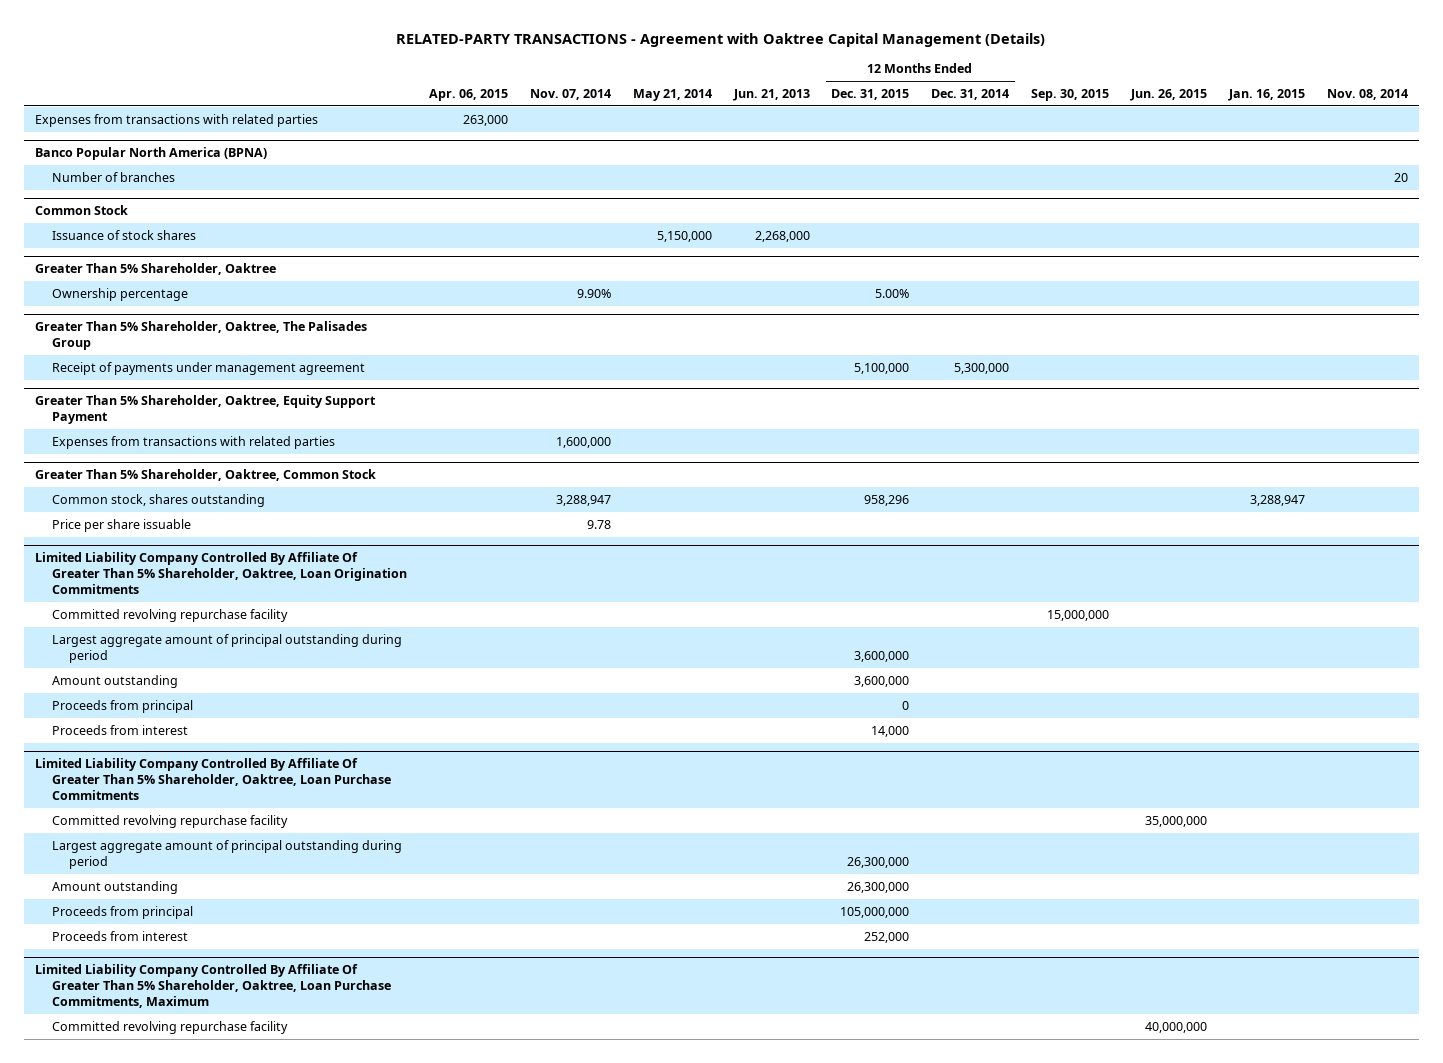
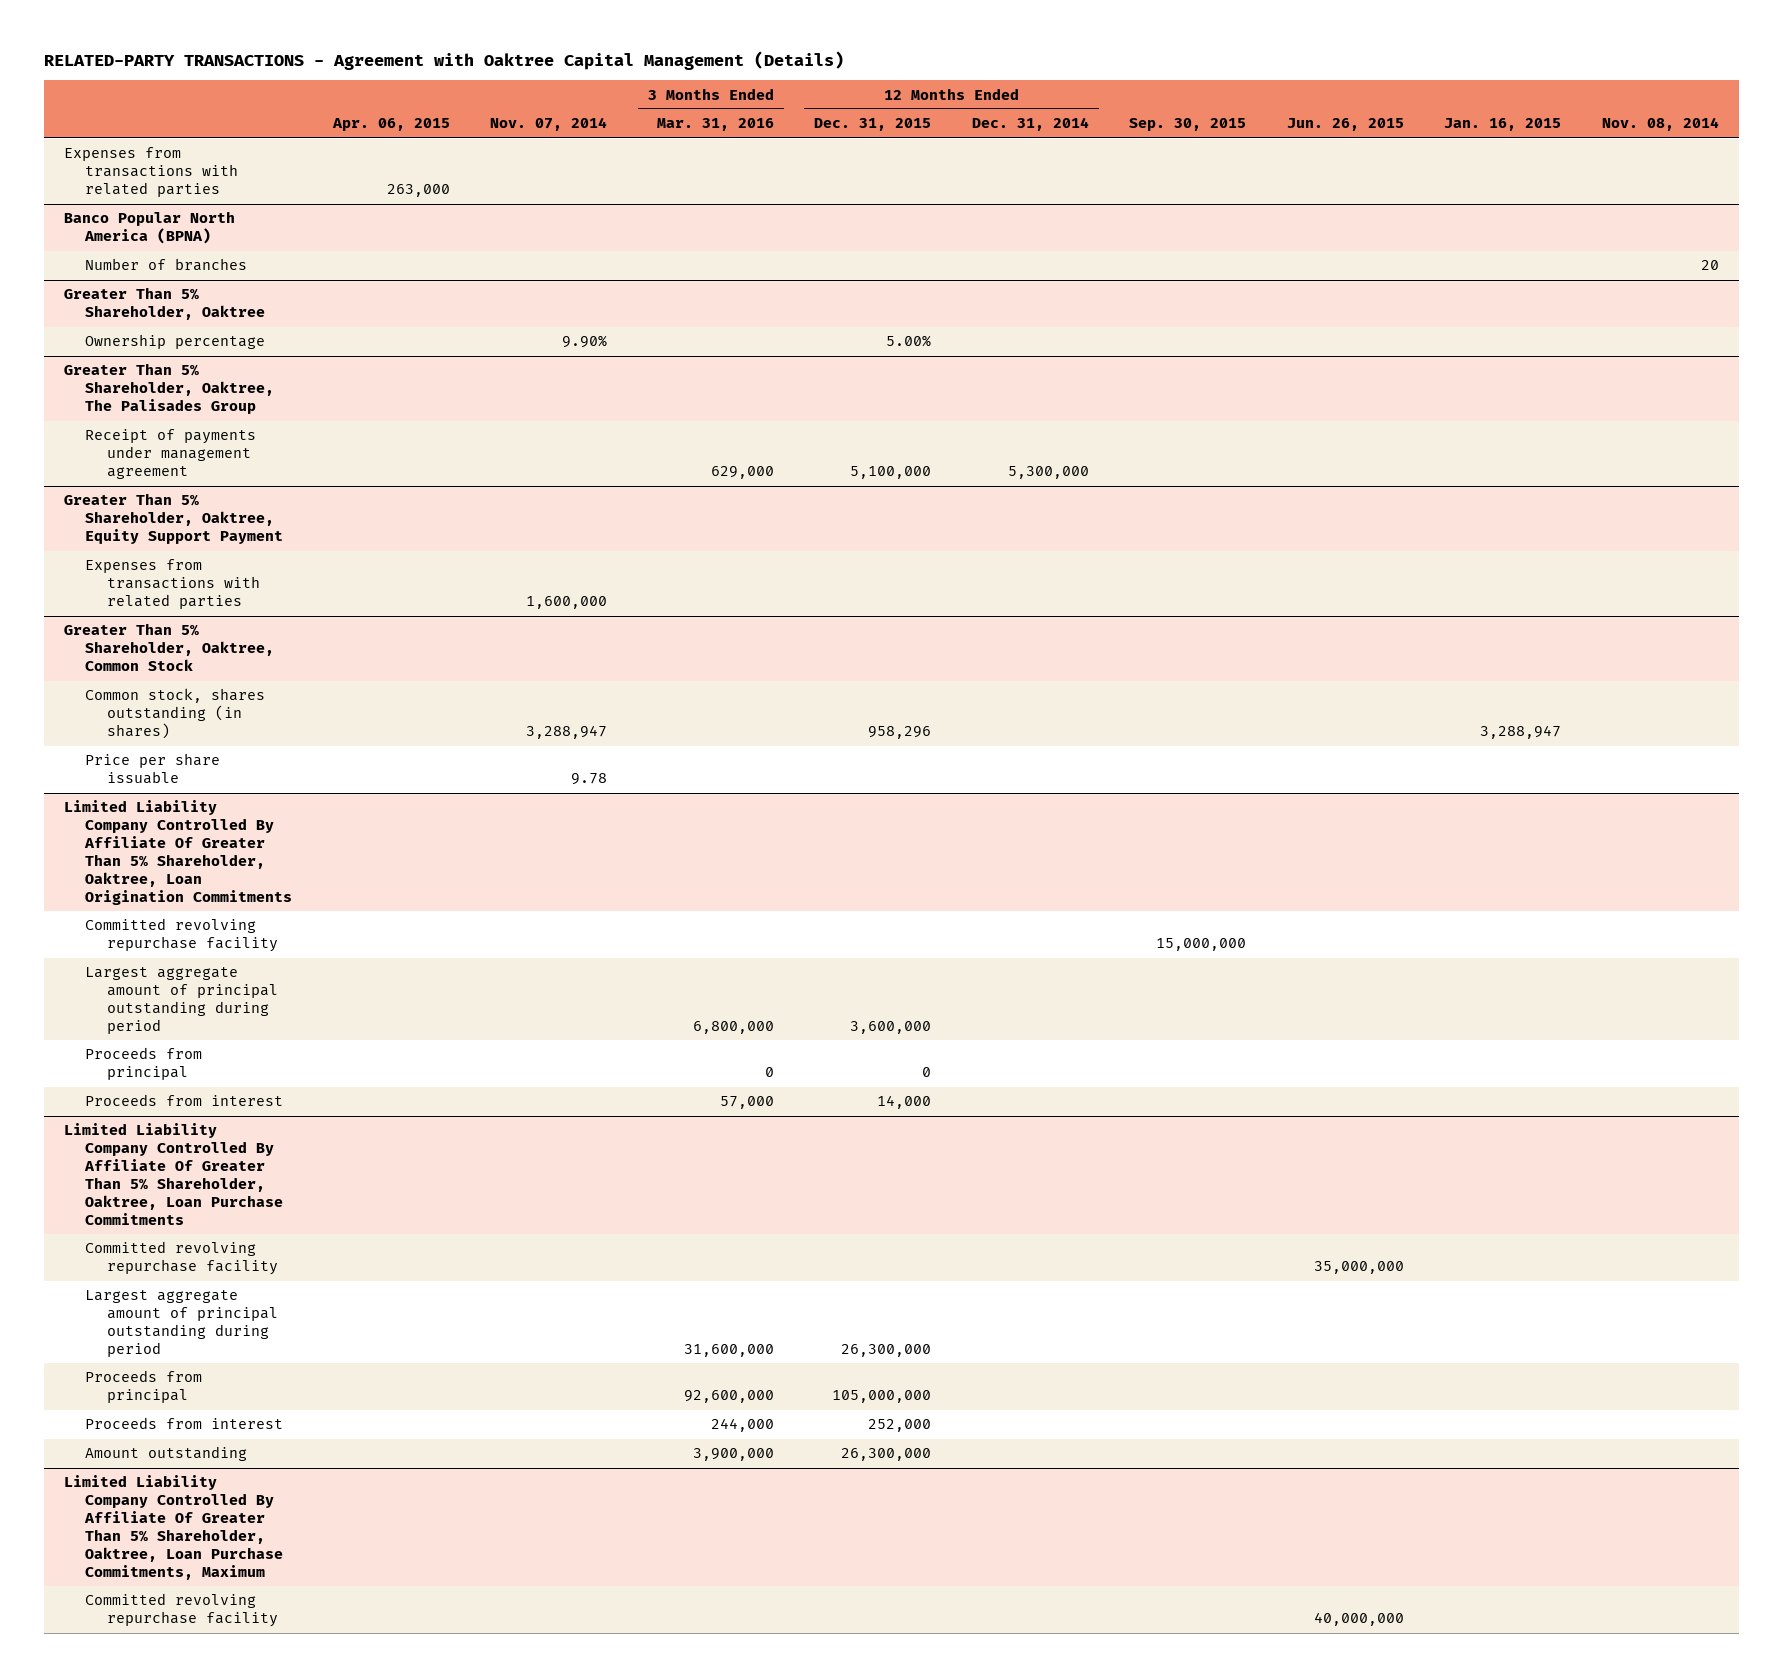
- | Apr. 06, 2015 | Nov. 07, 2014 | May 21, 2014 | Jun. 21, 2013 | 12 Months Ended Dec. 31, 2015 | 12 Months Ended Dec. 31, 2014 | Sep. 30, 2015 | Jun. 26, 2015 | Jan. 16, 2015 | Nov. 08, 2014
+ | Apr. 06, 2015 | Nov. 07, 2014 | 3 Months Ended Mar. 31, 2016 | 12 Months Ended Dec. 31, 2015 | 12 Months Ended Dec. 31, 2014 | Sep. 30, 2015 | Jun. 26, 2015 | Jan. 16, 2015 | Nov. 08, 2014
- Common Stock
- Issuance of stock shares | | | 5,150,000 | 2,268,000 | | | | | |
@ Greater Than 5% Shareholder, Oaktree, Common Stock
- Common stock, shares outstanding | | 3,288,947 | | | 958,296 | | | | 3,288,947 |
+ Common stock, shares outstanding (in shares) | | 3,288,947 | | 958,296 | | | | 3,288,947 |
@ Limited Liability Company Controlled By Affiliate Of Greater Than 5% Shareholder, Oaktree, Loan Origination Commitments
- Amount outstanding | | | | | 3,600,000 | | | | |
@ Limited Liability Company Controlled By Affiliate Of Greater Than 5% Shareholder, Oaktree, Loan Purchase Commitments
moved down: Amount outstanding | | | 3,900,000 | 26,300,000 | | | | |

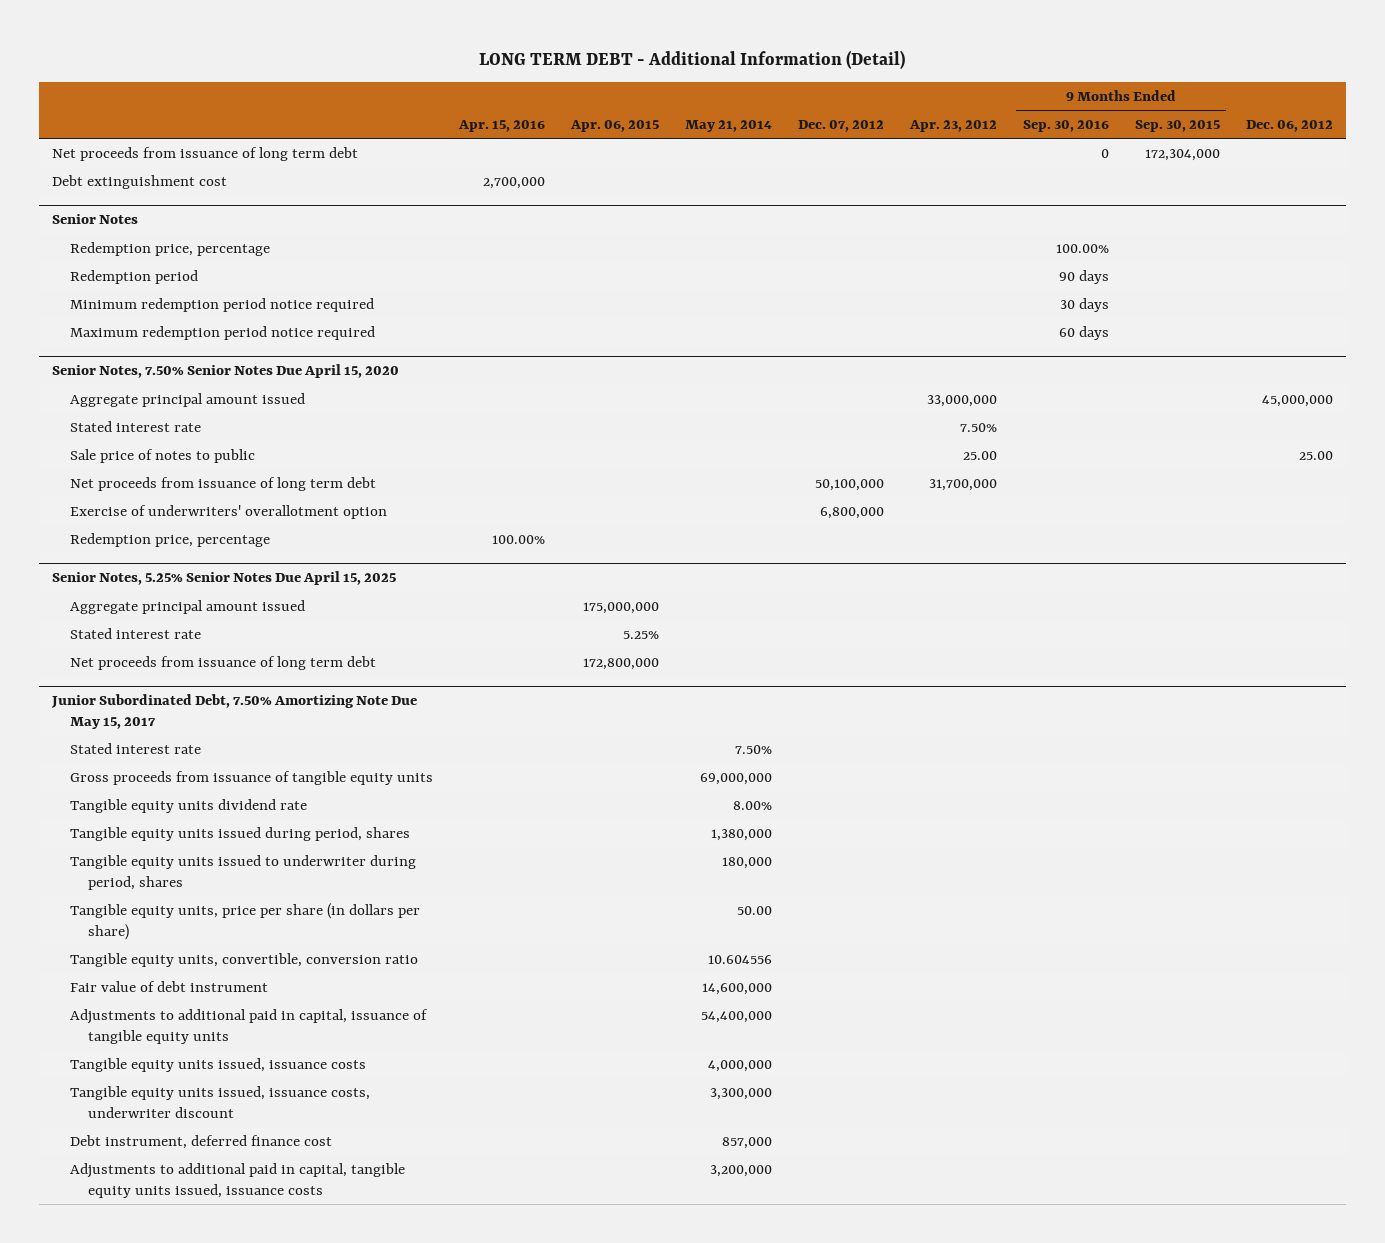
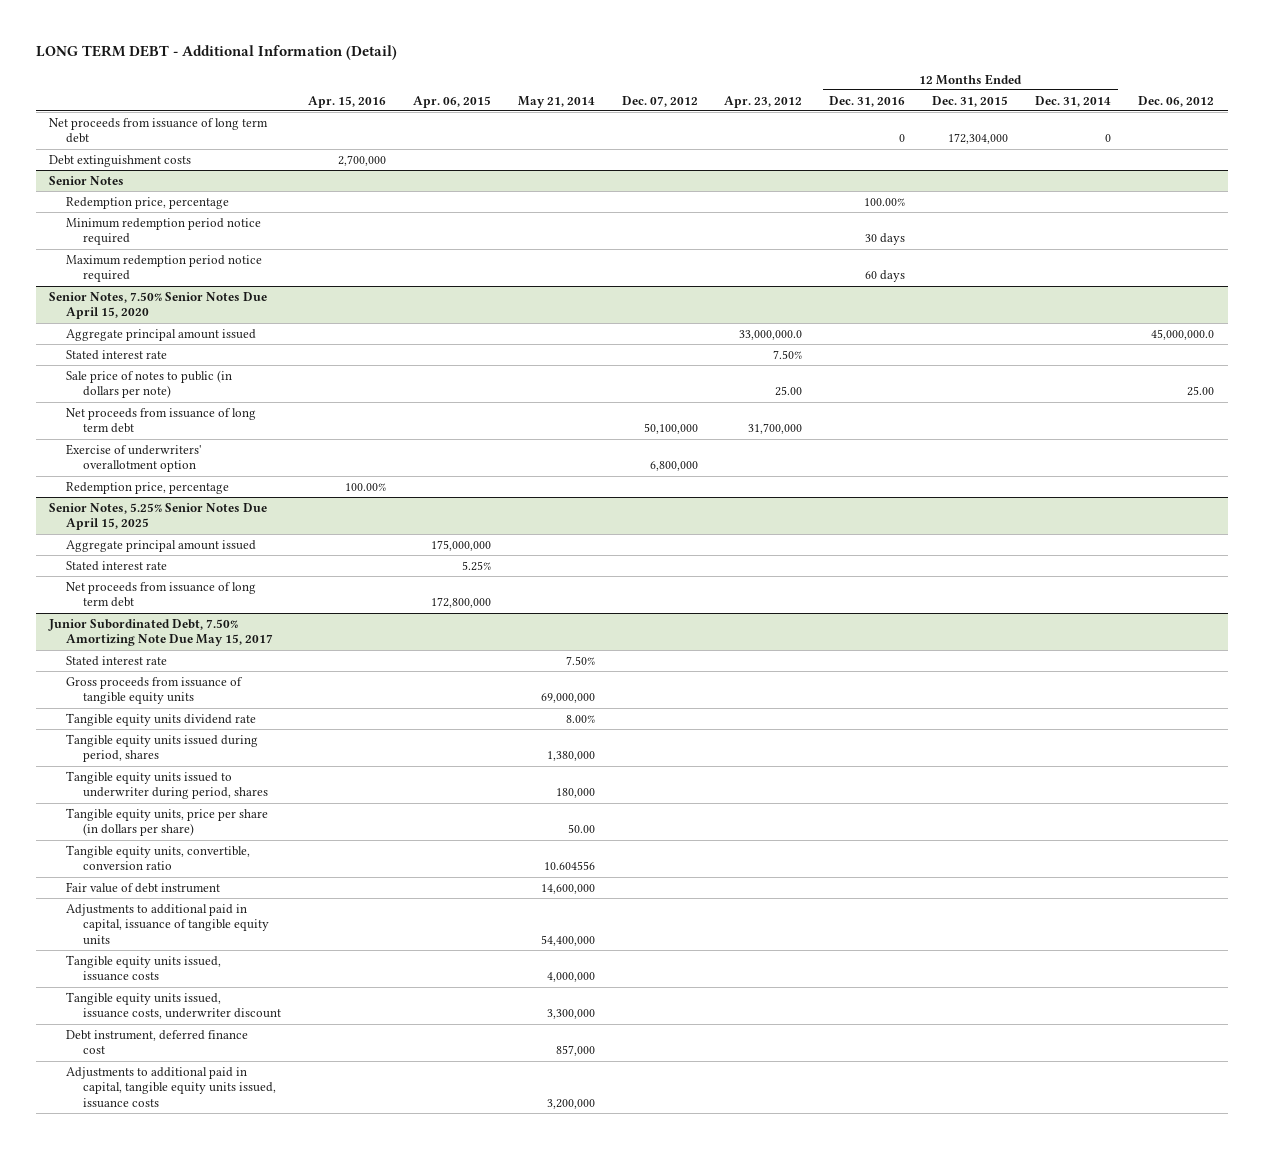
- | Apr. 15, 2016 | Apr. 06, 2015 | May 21, 2014 | Dec. 07, 2012 | Apr. 23, 2012 | 9 Months Ended Sep. 30, 2016 | 9 Months Ended Sep. 30, 2015 | Dec. 06, 2012
+ | Apr. 15, 2016 | Apr. 06, 2015 | May 21, 2014 | Dec. 07, 2012 | Apr. 23, 2012 | 12 Months Ended Dec. 31, 2016 | 12 Months Ended Dec. 31, 2015 | 12 Months Ended Dec. 31, 2014 | Dec. 06, 2012
- Debt extinguishment cost | 2,700,000 | | | | | | |
+ Debt extinguishment costs | 2,700,000 | | | | | | | |
@ Senior Notes
- Redemption period | | | | | | 90 days | |
@ Senior Notes, 7.50% Senior Notes Due April 15, 2020
- Aggregate principal amount issued | | | | | 33,000,000 | | | 45,000,000
+ Aggregate principal amount issued | | | | | 33,000,000.0 | | | | 45,000,000.0
- Sale price of notes to public | | | | | 25.00 | | | 25.00
+ Sale price of notes to public (in dollars per note) | | | | | 25.00 | | | | 25.00

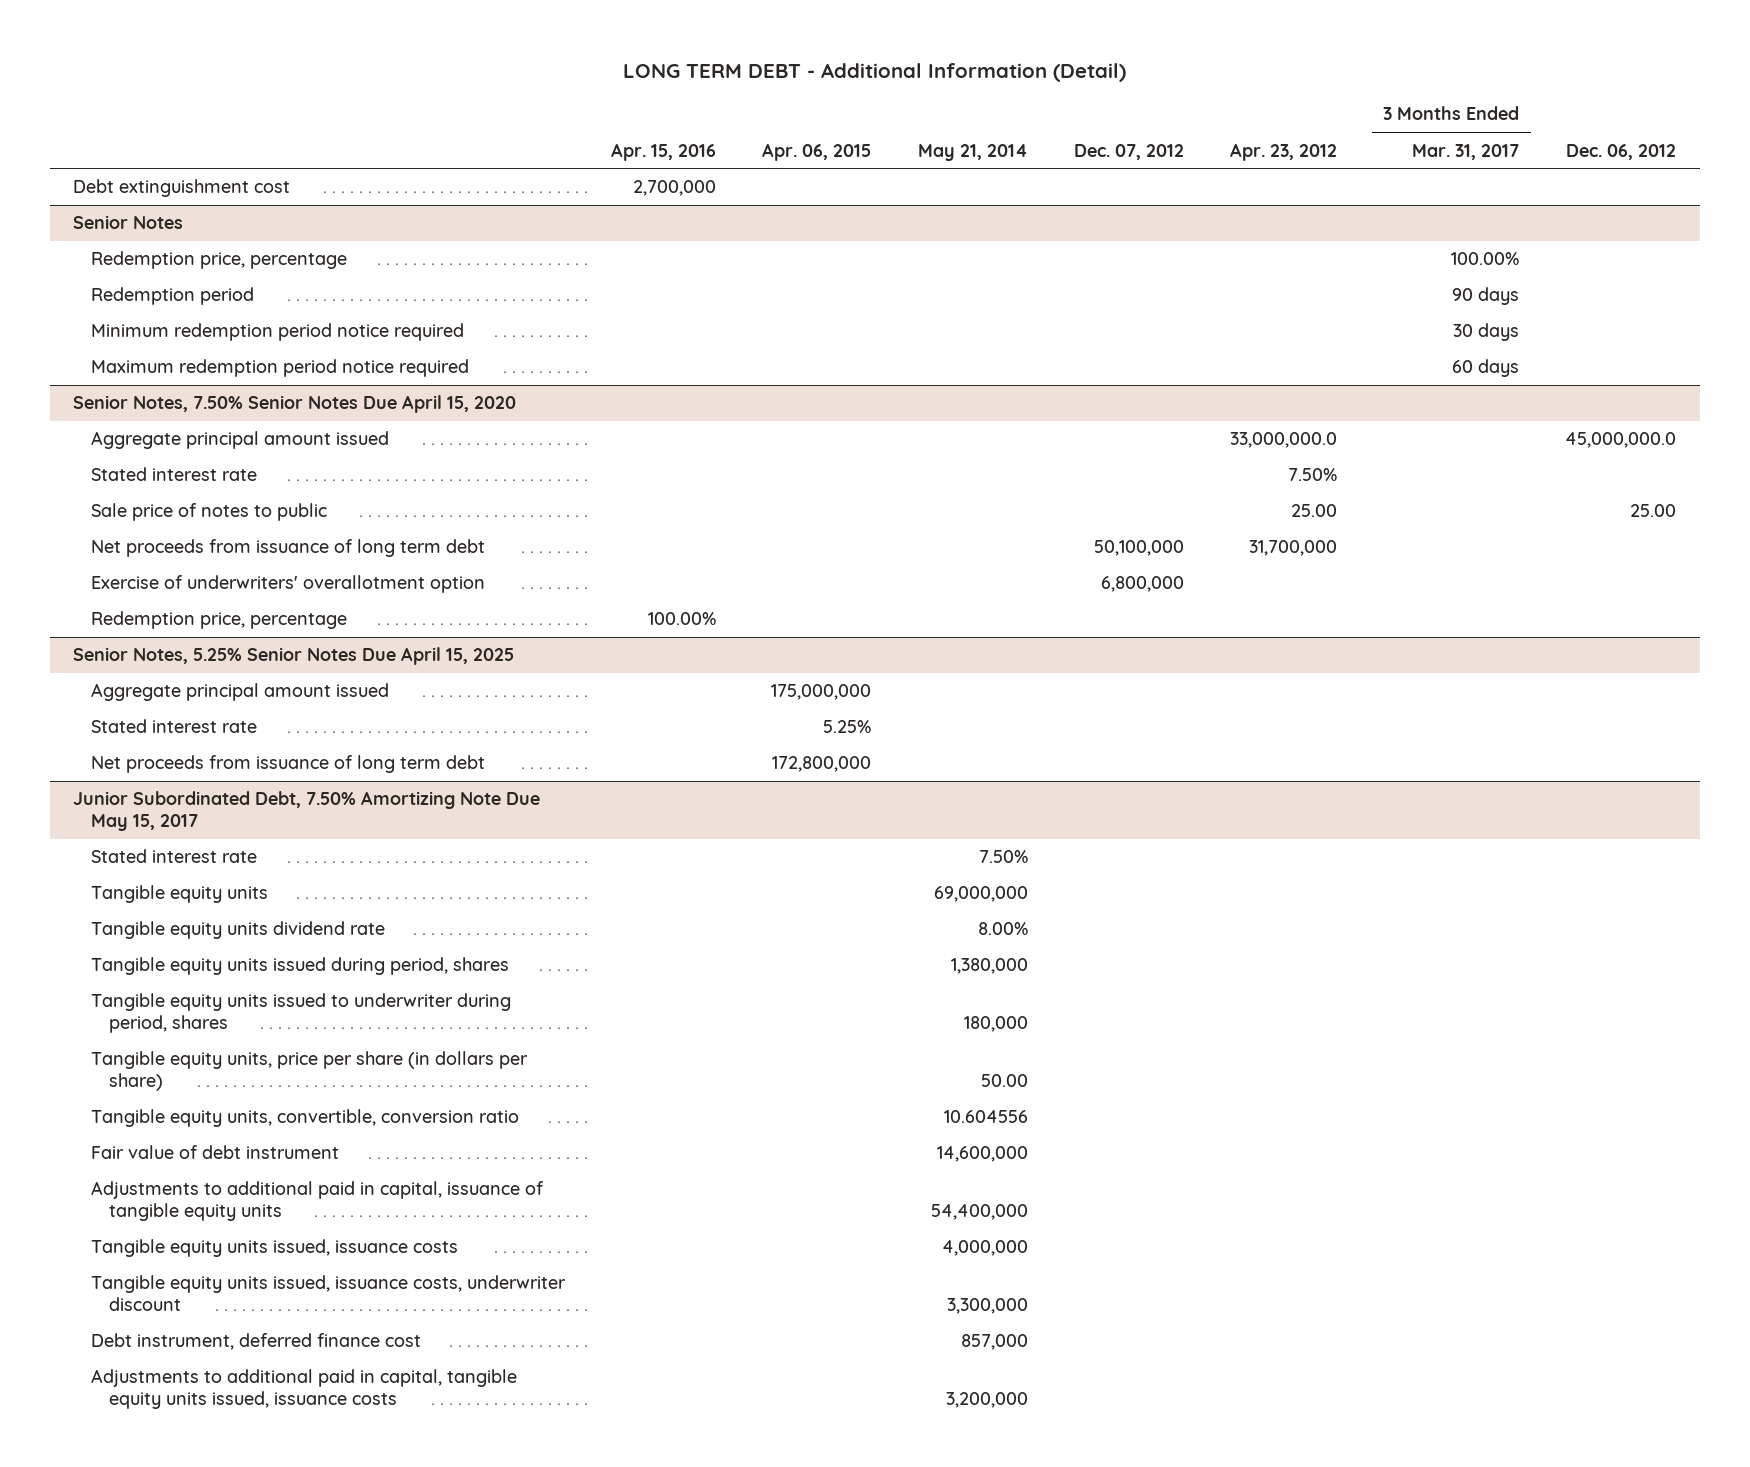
- | Apr. 15, 2016 | Apr. 06, 2015 | May 21, 2014 | Dec. 07, 2012 | Apr. 23, 2012 | 12 Months Ended Dec. 31, 2016 | 12 Months Ended Dec. 31, 2015 | 12 Months Ended Dec. 31, 2014 | Dec. 06, 2012
+ | Apr. 15, 2016 | Apr. 06, 2015 | May 21, 2014 | Dec. 07, 2012 | Apr. 23, 2012 | 3 Months Ended Mar. 31, 2017 | Dec. 06, 2012
- Net proceeds from issuance of long term debt | | | | | | 0 | 172,304,000 | 0 |
- Debt extinguishment costs | 2,700,000 | | | | | | | |
+ Debt extinguishment cost | 2,700,000 | | | | | |
@ Senior Notes
+ Redemption period | | | | | | 90 days |
@ Senior Notes, 7.50% Senior Notes Due April 15, 2020
- Sale price of notes to public (in dollars per note) | | | | | 25.00 | | | | 25.00
+ Sale price of notes to public | | | | | 25.00 | | 25.00
@ Junior Subordinated Debt, 7.50% Amortizing Note Due May 15, 2017
- Gross proceeds from issuance of tangible equity units | | | 69,000,000 | | | | | |
+ Tangible equity units | | | 69,000,000 | | | |

